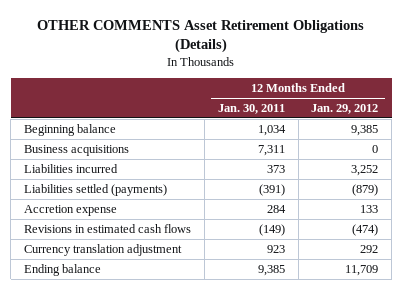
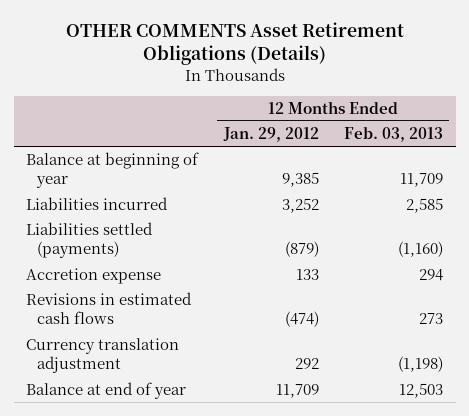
- | 12 Months Ended Jan. 30, 2011 | 12 Months Ended Jan. 29, 2012
+ | 12 Months Ended Jan. 29, 2012 | 12 Months Ended Feb. 03, 2013
- Beginning balance | 1,034 | 9,385
- Business acquisitions | 7,311 | 0
+ Balance at beginning of year | 9,385 | 11,709
- Ending balance | 9,385 | 11,709
+ Balance at end of year | 11,709 | 12,503

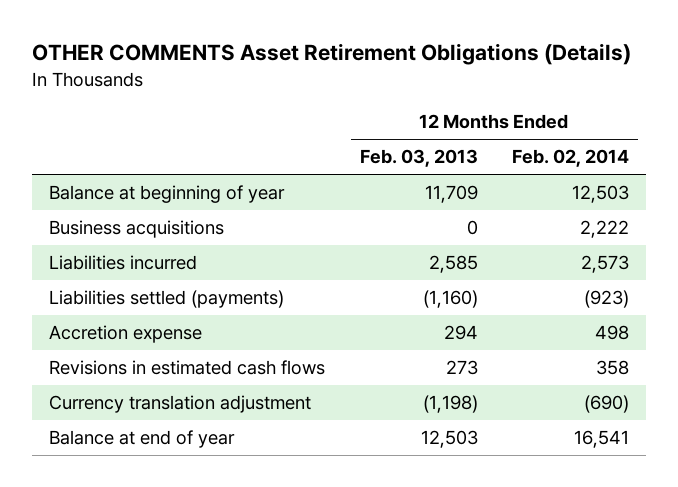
- | 12 Months Ended Jan. 29, 2012 | 12 Months Ended Feb. 03, 2013
+ | 12 Months Ended Feb. 03, 2013 | 12 Months Ended Feb. 02, 2014
+ Business acquisitions | 0 | 2,222

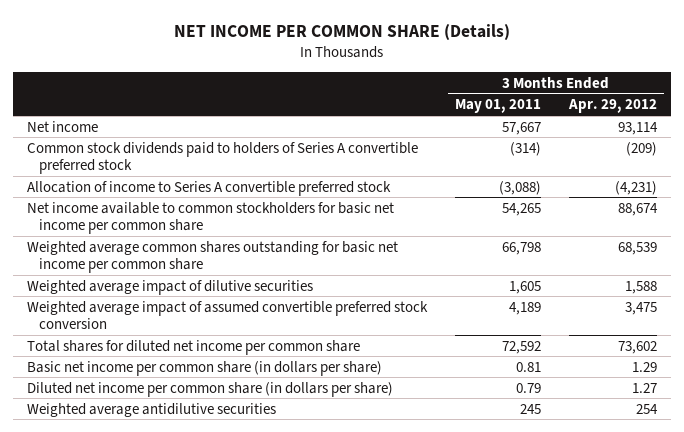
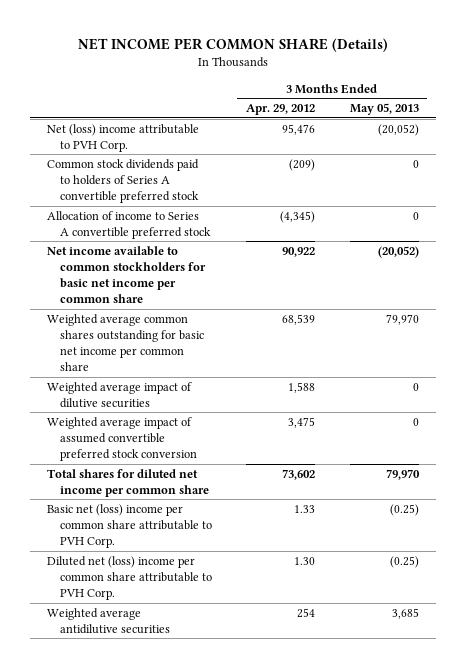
- | 3 Months Ended May 01, 2011 | 3 Months Ended Apr. 29, 2012
+ | 3 Months Ended Apr. 29, 2012 | 3 Months Ended May 05, 2013
- Net income | 57,667 | 93,114
+ Net (loss) income attributable to PVH Corp. | 95,476 | (20,052)
- Allocation of income to Series A convertible preferred stock | (3,088) | (4,231)
- Net income available to common stockholders for basic net income per common share | 54,265 | 88,674
+ Allocation of income to Series A convertible preferred stock | (4,345) | 0
+ Net income available to common stockholders for basic net income per common share | 90,922 | (20,052)
- Basic net income per common share (in dollars per share) | 0.81 | 1.29
- Diluted net income per common share (in dollars per share) | 0.79 | 1.27
+ Basic net (loss) income per common share attributable to PVH Corp. | 1.33 | (0.25)
+ Diluted net (loss) income per common share attributable to PVH Corp. | 1.30 | (0.25)

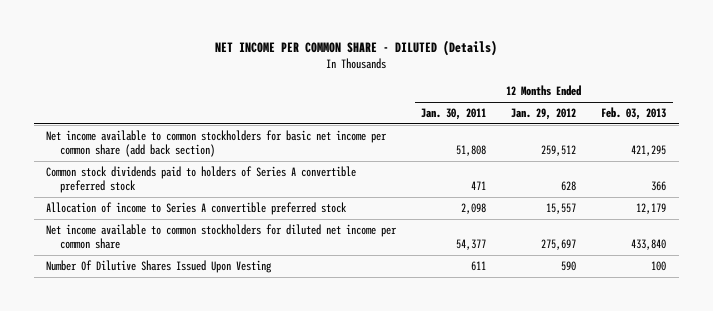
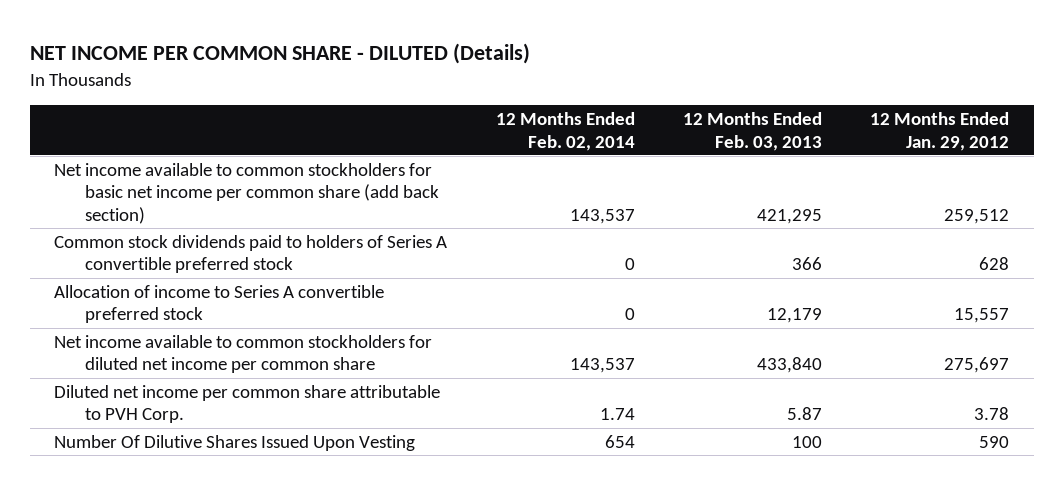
- | 12 Months Ended Jan. 30, 2011 | 12 Months Ended Jan. 29, 2012 | 12 Months Ended Feb. 03, 2013
+ | 12 Months Ended Feb. 02, 2014 | 12 Months Ended Feb. 03, 2013 | 12 Months Ended Jan. 29, 2012
+ Diluted net income per common share attributable to PVH Corp. | 1.74 | 5.87 | 3.78

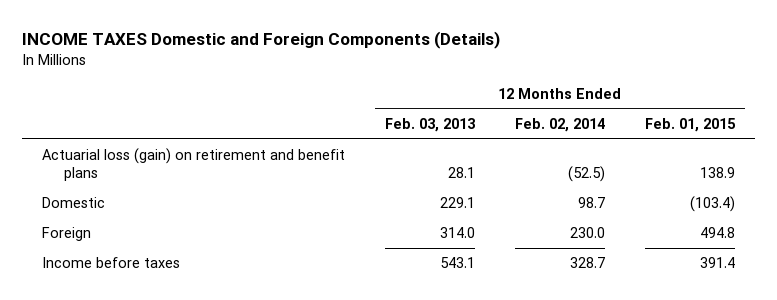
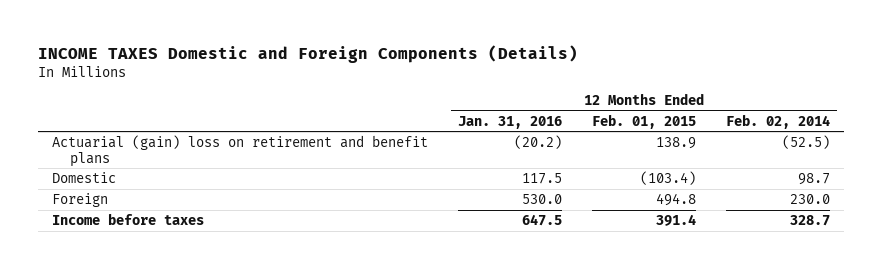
- | 12 Months Ended Feb. 03, 2013 | 12 Months Ended Feb. 02, 2014 | 12 Months Ended Feb. 01, 2015
+ | 12 Months Ended Jan. 31, 2016 | 12 Months Ended Feb. 01, 2015 | 12 Months Ended Feb. 02, 2014
- Actuarial loss (gain) on retirement and benefit plans | 28.1 | (52.5) | 138.9
+ Actuarial (gain) loss on retirement and benefit plans | (20.2) | 138.9 | (52.5)

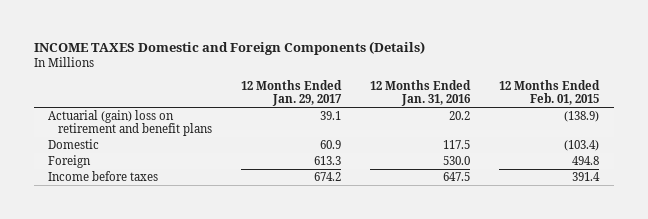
- | 12 Months Ended Jan. 31, 2016 | 12 Months Ended Feb. 01, 2015 | 12 Months Ended Feb. 02, 2014
+ | 12 Months Ended Jan. 29, 2017 | 12 Months Ended Jan. 31, 2016 | 12 Months Ended Feb. 01, 2015
- Actuarial (gain) loss on retirement and benefit plans | (20.2) | 138.9 | (52.5)
+ Actuarial (gain) loss on retirement and benefit plans | 39.1 | 20.2 | (138.9)

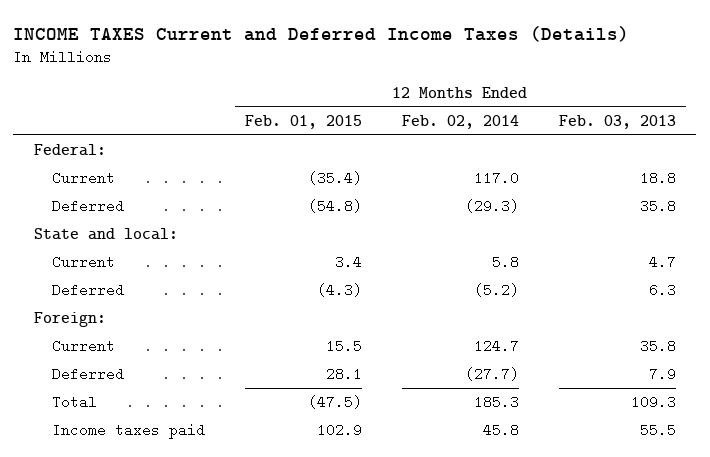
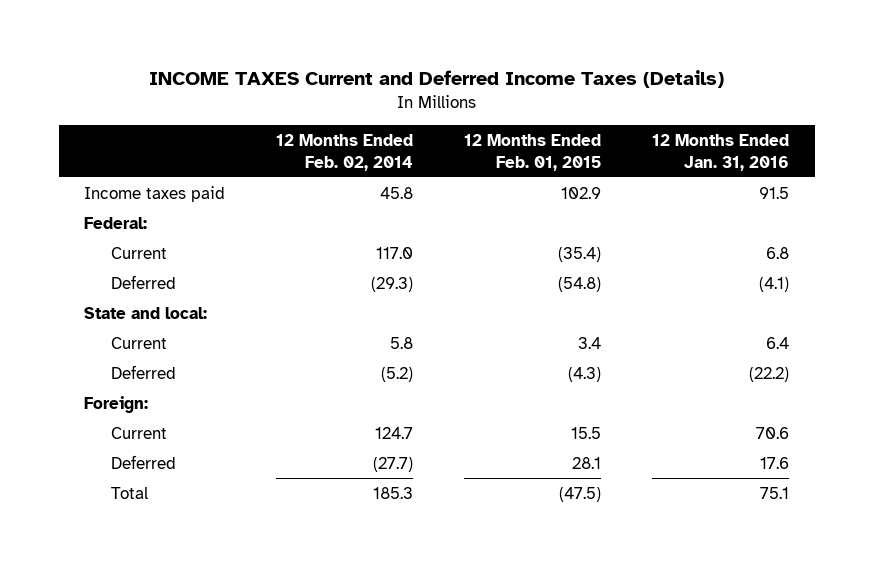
- | 12 Months Ended Feb. 01, 2015 | 12 Months Ended Feb. 02, 2014 | 12 Months Ended Feb. 03, 2013
+ | 12 Months Ended Feb. 02, 2014 | 12 Months Ended Feb. 01, 2015 | 12 Months Ended Jan. 31, 2016
moved up: Income taxes paid | 45.8 | 102.9 | 91.5

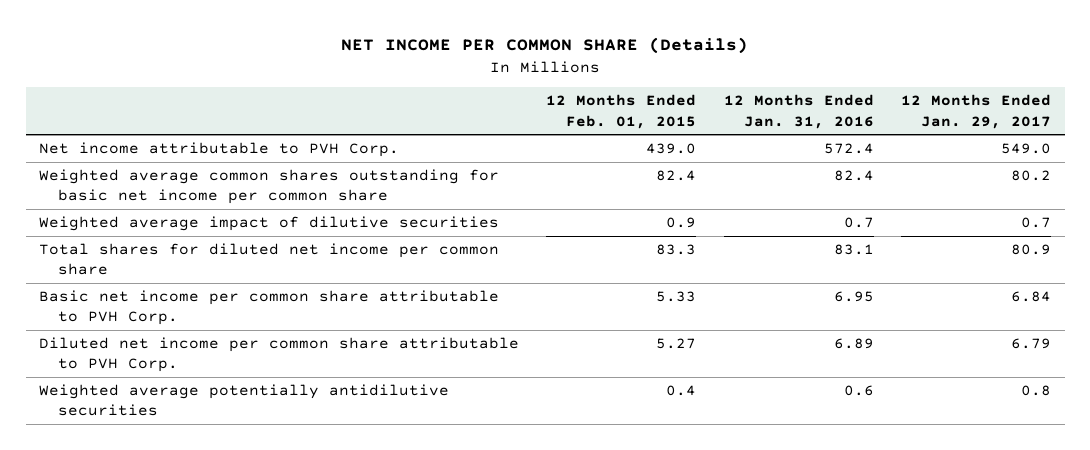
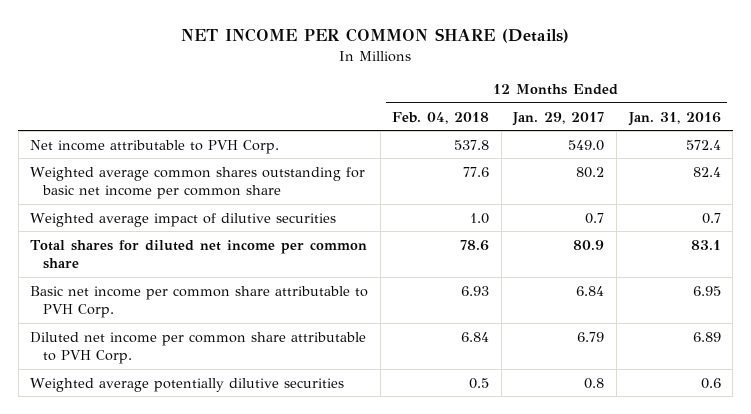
- | 12 Months Ended Feb. 01, 2015 | 12 Months Ended Jan. 31, 2016 | 12 Months Ended Jan. 29, 2017
+ | 12 Months Ended Feb. 04, 2018 | 12 Months Ended Jan. 29, 2017 | 12 Months Ended Jan. 31, 2016
- Weighted average potentially antidilutive securities | 0.4 | 0.6 | 0.8
+ Weighted average potentially dilutive securities | 0.5 | 0.8 | 0.6

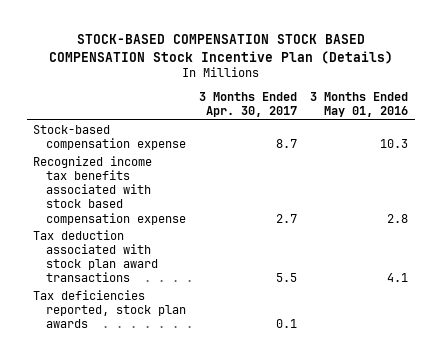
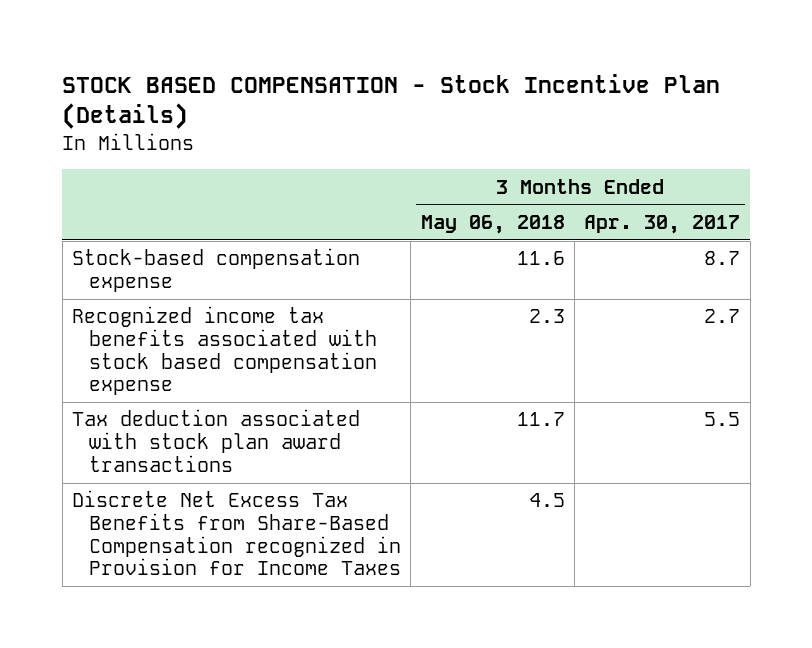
- STOCK-BASED COMPENSATION STOCK BASED COMPENSATION Stock Incentive Plan (Details)
+ STOCK BASED COMPENSATION - Stock Incentive Plan (Details)
- | 3 Months Ended Apr. 30, 2017 | 3 Months Ended May 01, 2016
+ | 3 Months Ended May 06, 2018 | 3 Months Ended Apr. 30, 2017
- Tax deficiencies reported, stock plan awards | 0.1 |
+ Discrete Net Excess Tax Benefits from Share-Based Compensation recognized in Provision for Income Taxes | 4.5 |

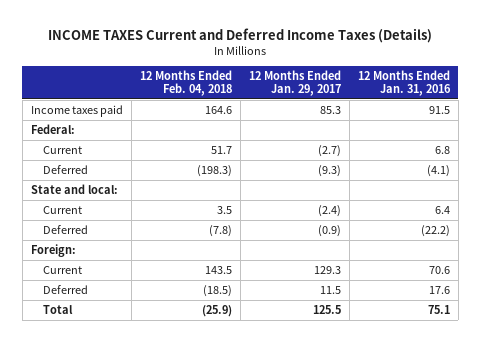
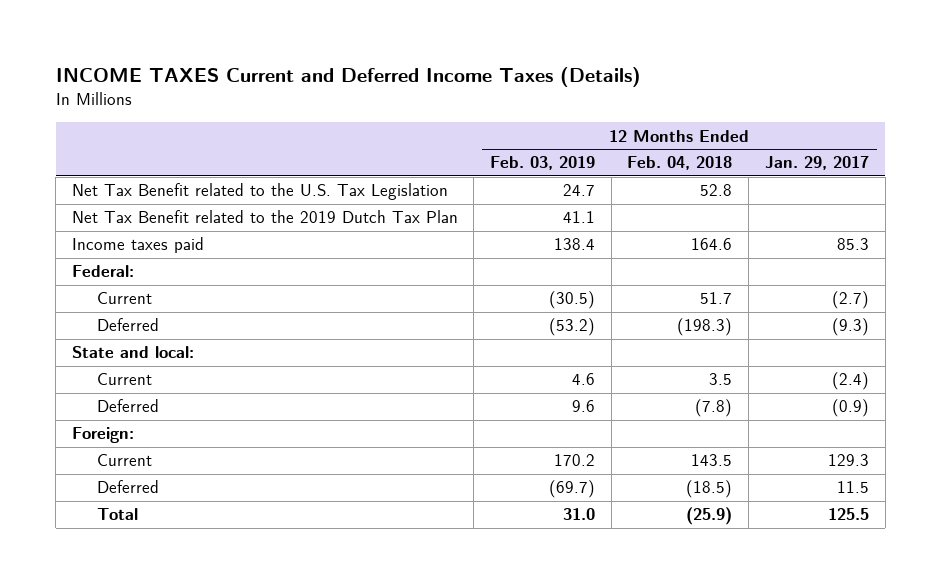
- | 12 Months Ended Feb. 04, 2018 | 12 Months Ended Jan. 29, 2017 | 12 Months Ended Jan. 31, 2016
+ | 12 Months Ended Feb. 03, 2019 | 12 Months Ended Feb. 04, 2018 | 12 Months Ended Jan. 29, 2017
+ Net Tax Benefit related to the U.S. Tax Legislation | 24.7 | 52.8 |
+ Net Tax Benefit related to the 2019 Dutch Tax Plan | 41.1 | |

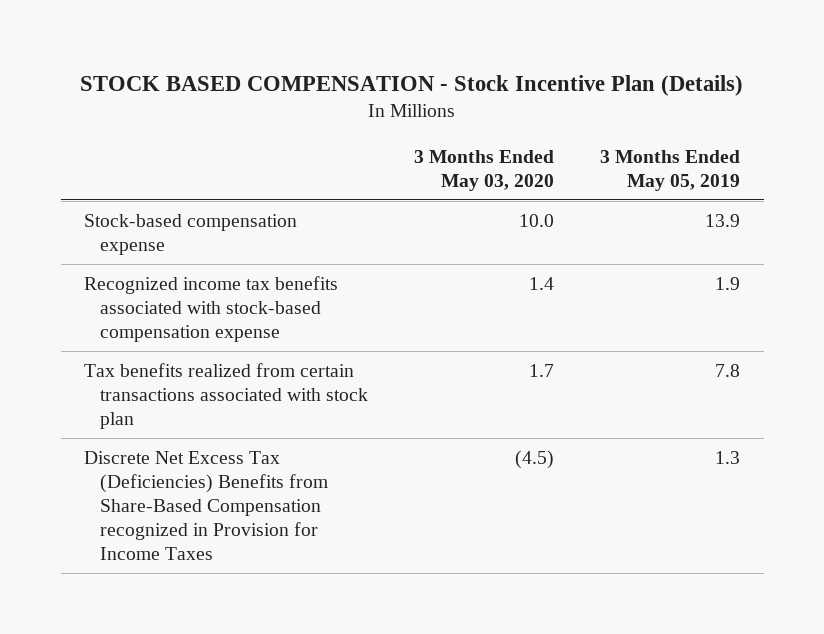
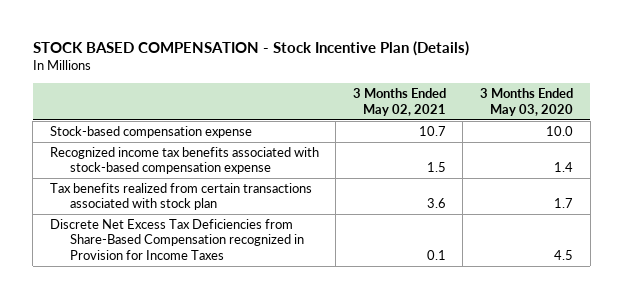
- | 3 Months Ended May 03, 2020 | 3 Months Ended May 05, 2019
+ | 3 Months Ended May 02, 2021 | 3 Months Ended May 03, 2020
- Discrete Net Excess Tax (Deficiencies) Benefits from Share-Based Compensation recognized in Provision for Income Taxes | (4.5) | 1.3
+ Discrete Net Excess Tax Deficiencies from Share-Based Compensation recognized in Provision for Income Taxes | 0.1 | 4.5

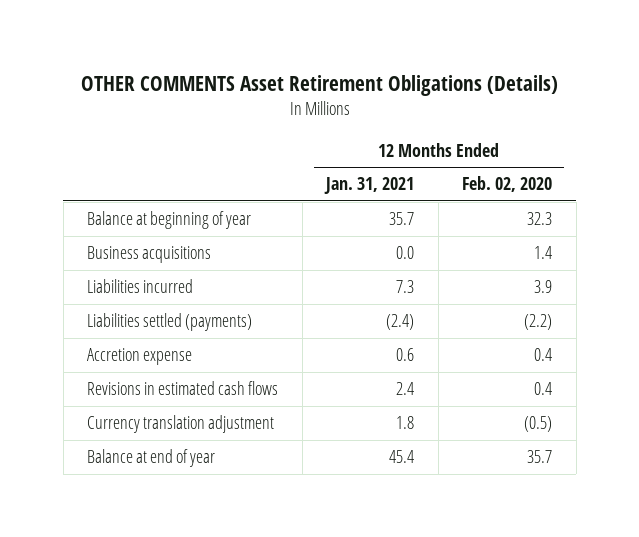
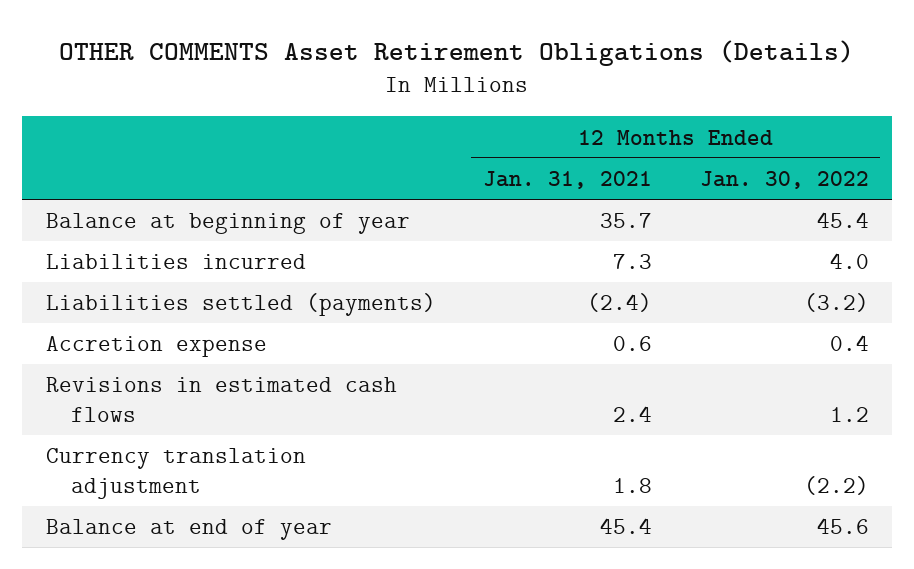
- | 12 Months Ended Jan. 31, 2021 | 12 Months Ended Feb. 02, 2020
+ | 12 Months Ended Jan. 31, 2021 | 12 Months Ended Jan. 30, 2022
- Business acquisitions | 0.0 | 1.4

